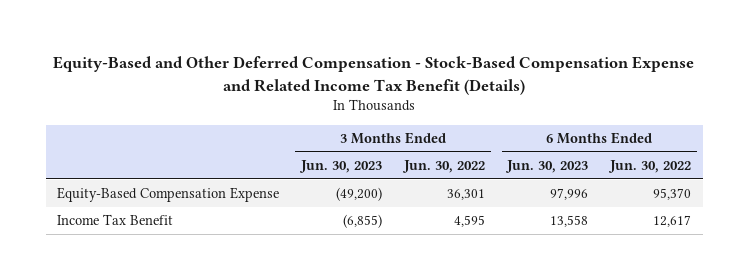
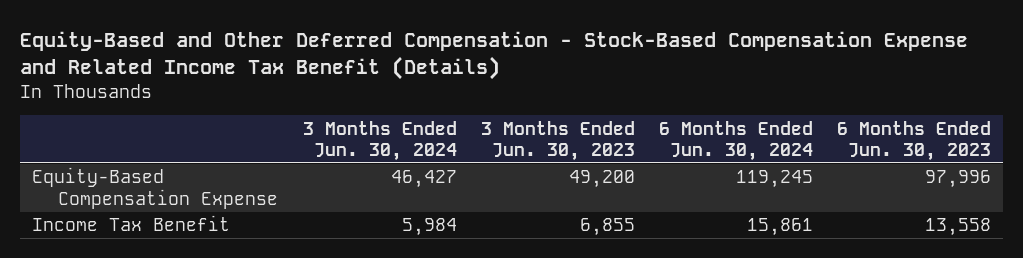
- | 3 Months Ended Jun. 30, 2023 | 3 Months Ended Jun. 30, 2022 | 6 Months Ended Jun. 30, 2023 | 6 Months Ended Jun. 30, 2022
+ | 3 Months Ended Jun. 30, 2024 | 3 Months Ended Jun. 30, 2023 | 6 Months Ended Jun. 30, 2024 | 6 Months Ended Jun. 30, 2023
- Equity-Based Compensation Expense | (49,200) | 36,301 | 97,996 | 95,370
- Income Tax Benefit | (6,855) | 4,595 | 13,558 | 12,617
+ Equity-Based Compensation Expense | 46,427 | 49,200 | 119,245 | 97,996
+ Income Tax Benefit | 5,984 | 6,855 | 15,861 | 13,558

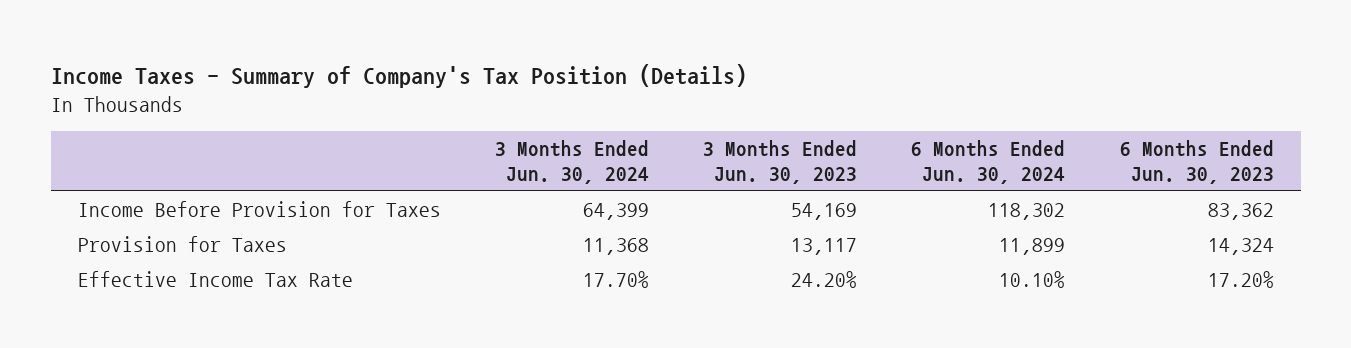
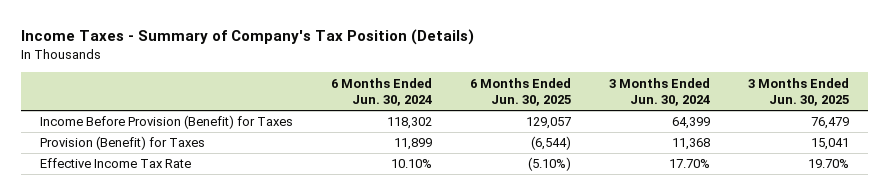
- | 3 Months Ended Jun. 30, 2024 | 3 Months Ended Jun. 30, 2023 | 6 Months Ended Jun. 30, 2024 | 6 Months Ended Jun. 30, 2023
+ | 6 Months Ended Jun. 30, 2024 | 6 Months Ended Jun. 30, 2025 | 3 Months Ended Jun. 30, 2024 | 3 Months Ended Jun. 30, 2025
- Income Before Provision for Taxes | 64,399 | 54,169 | 118,302 | 83,362
- Provision for Taxes | 11,368 | 13,117 | 11,899 | 14,324
+ Income Before Provision (Benefit) for Taxes | 118,302 | 129,057 | 64,399 | 76,479
+ Provision (Benefit) for Taxes | 11,899 | (6,544) | 11,368 | 15,041

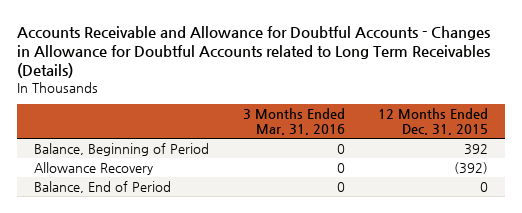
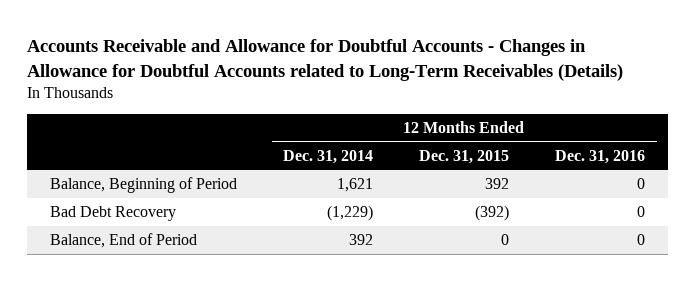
- Accounts Receivable and Allowance for Doubtful Accounts - Changes in Allowance for Doubtful Accounts related to Long Term Receivables (Details)
+ Accounts Receivable and Allowance for Doubtful Accounts - Changes in Allowance for Doubtful Accounts related to Long-Term Receivables (Details)
- | 3 Months Ended Mar. 31, 2016 | 12 Months Ended Dec. 31, 2015
+ | 12 Months Ended Dec. 31, 2014 | 12 Months Ended Dec. 31, 2015 | 12 Months Ended Dec. 31, 2016
- Allowance Recovery | 0 | (392)
+ Bad Debt Recovery | (1,229) | (392) | 0

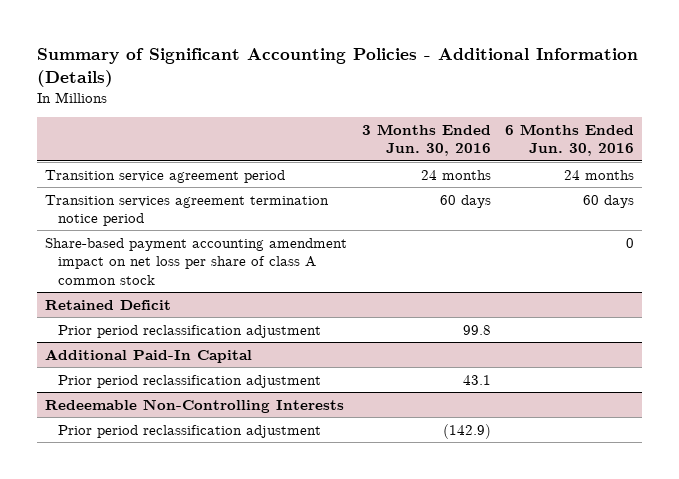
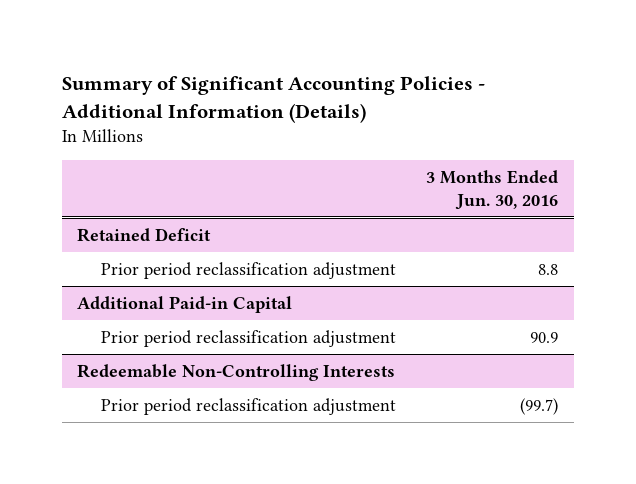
- | 3 Months Ended Jun. 30, 2016 | 6 Months Ended Jun. 30, 2016
+ | 3 Months Ended Jun. 30, 2016
- Transition service agreement period | 24 months | 24 months
- Transition services agreement termination notice period | 60 days | 60 days
- Share-based payment accounting amendment impact on net loss per share of class A common stock | | 0
@ Retained Deficit
- Prior period reclassification adjustment | 99.8 |
- Additional Paid-In Capital
- Prior period reclassification adjustment | 43.1 |
@ Retained Deficit
+ Prior period reclassification adjustment | 8.8
+ Additional Paid-in Capital
+ Prior period reclassification adjustment | 90.9
@ Redeemable Non-Controlling Interests
- Prior period reclassification adjustment | (142.9) |
+ Prior period reclassification adjustment | (99.7)

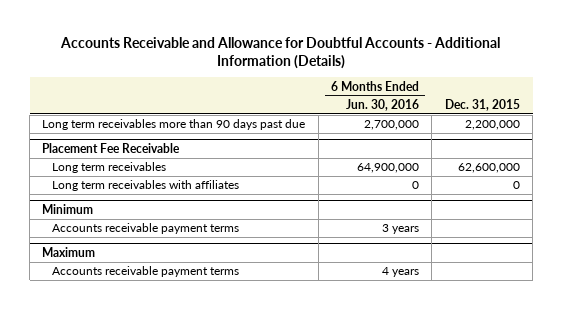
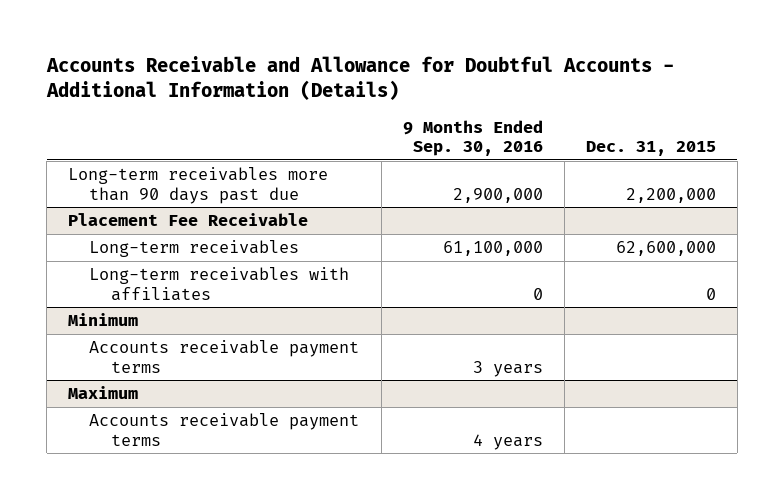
- | 6 Months Ended Jun. 30, 2016 | Dec. 31, 2015
+ | 9 Months Ended Sep. 30, 2016 | Dec. 31, 2015
- Long term receivables more than 90 days past due | 2,700,000 | 2,200,000
+ Long-term receivables more than 90 days past due | 2,900,000 | 2,200,000
@ Placement Fee Receivable
- Long term receivables | 64,900,000 | 62,600,000
- Long term receivables with affiliates | 0 | 0
+ Long-term receivables | 61,100,000 | 62,600,000
+ Long-term receivables with affiliates | 0 | 0

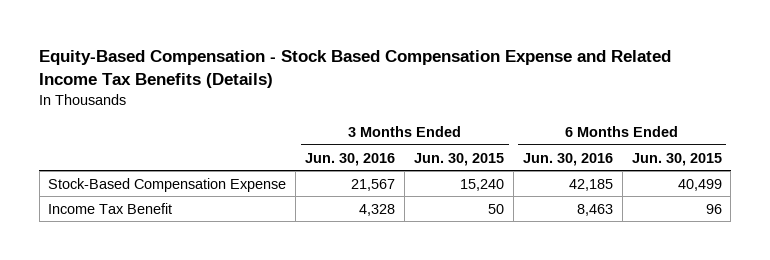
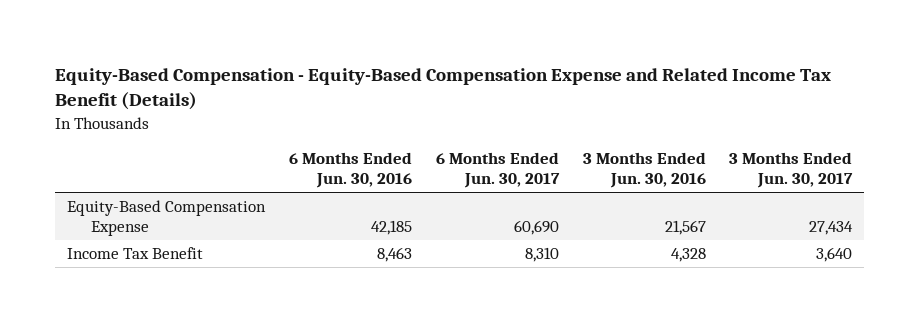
- Equity-Based Compensation - Stock Based Compensation Expense and Related Income Tax Benefits (Details)
+ Equity-Based Compensation - Equity-Based Compensation Expense and Related Income Tax Benefit (Details)
- | 3 Months Ended Jun. 30, 2016 | 3 Months Ended Jun. 30, 2015 | 6 Months Ended Jun. 30, 2016 | 6 Months Ended Jun. 30, 2015
+ | 6 Months Ended Jun. 30, 2016 | 6 Months Ended Jun. 30, 2017 | 3 Months Ended Jun. 30, 2016 | 3 Months Ended Jun. 30, 2017
- Stock-Based Compensation Expense | 21,567 | 15,240 | 42,185 | 40,499
+ Equity-Based Compensation Expense | 42,185 | 60,690 | 21,567 | 27,434

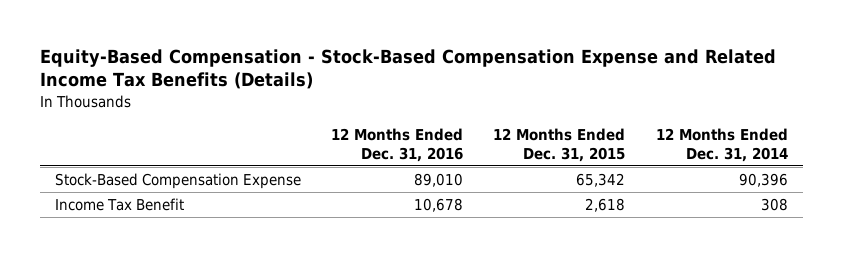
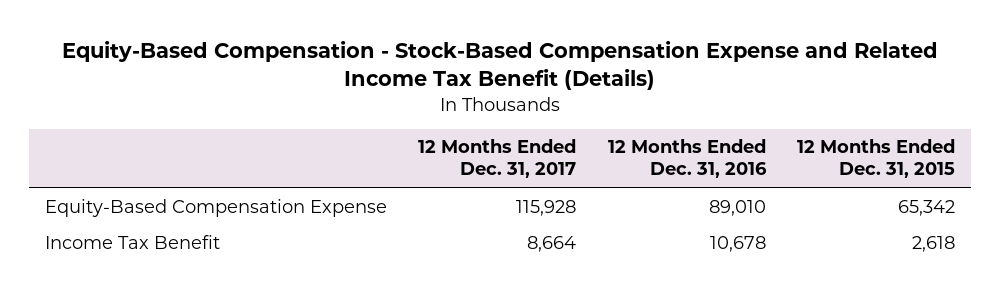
- Equity-Based Compensation - Stock-Based Compensation Expense and Related Income Tax Benefits (Details)
+ Equity-Based Compensation - Stock-Based Compensation Expense and Related Income Tax Benefit (Details)
- | 12 Months Ended Dec. 31, 2016 | 12 Months Ended Dec. 31, 2015 | 12 Months Ended Dec. 31, 2014
+ | 12 Months Ended Dec. 31, 2017 | 12 Months Ended Dec. 31, 2016 | 12 Months Ended Dec. 31, 2015
- Stock-Based Compensation Expense | 89,010 | 65,342 | 90,396
+ Equity-Based Compensation Expense | 115,928 | 89,010 | 65,342

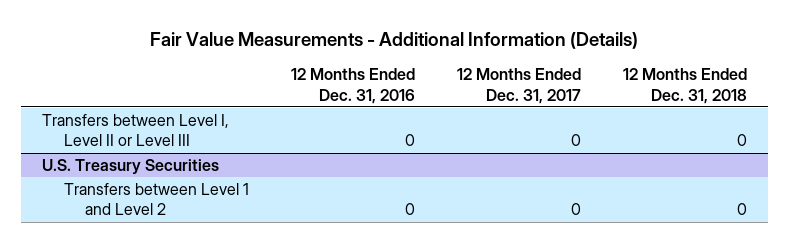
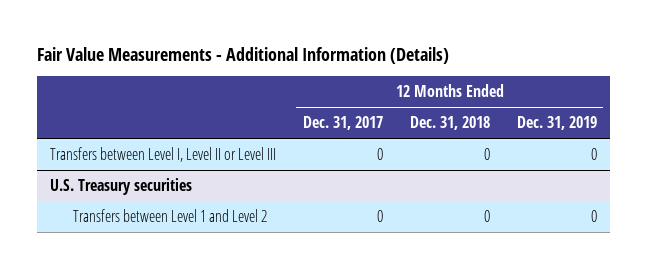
- | 12 Months Ended Dec. 31, 2016 | 12 Months Ended Dec. 31, 2017 | 12 Months Ended Dec. 31, 2018
+ | 12 Months Ended Dec. 31, 2017 | 12 Months Ended Dec. 31, 2018 | 12 Months Ended Dec. 31, 2019
- U.S. Treasury Securities
+ U.S. Treasury securities

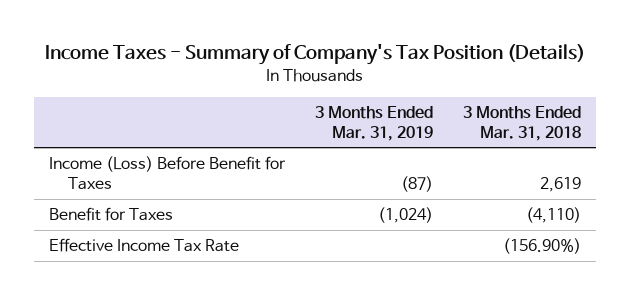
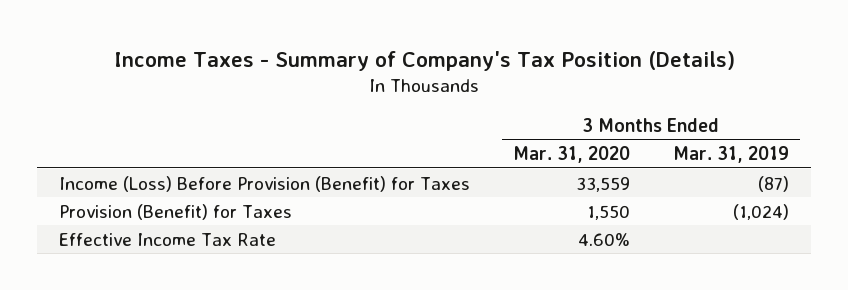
- | 3 Months Ended Mar. 31, 2019 | 3 Months Ended Mar. 31, 2018
+ | 3 Months Ended Mar. 31, 2020 | 3 Months Ended Mar. 31, 2019
- Income (Loss) Before Benefit for Taxes | (87) | 2,619
- Benefit for Taxes | (1,024) | (4,110)
+ Income (Loss) Before Provision (Benefit) for Taxes | 33,559 | (87)
+ Provision (Benefit) for Taxes | 1,550 | (1,024)

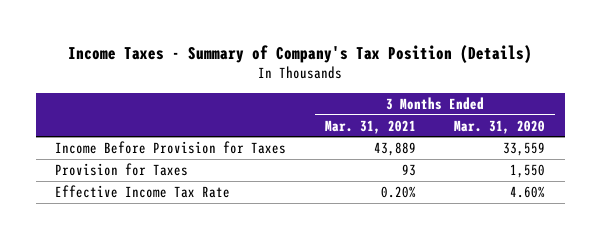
- | 3 Months Ended Mar. 31, 2020 | 3 Months Ended Mar. 31, 2019
+ | 3 Months Ended Mar. 31, 2021 | 3 Months Ended Mar. 31, 2020
- Income (Loss) Before Provision (Benefit) for Taxes | 33,559 | (87)
- Provision (Benefit) for Taxes | 1,550 | (1,024)
+ Income Before Provision for Taxes | 43,889 | 33,559
+ Provision for Taxes | 93 | 1,550

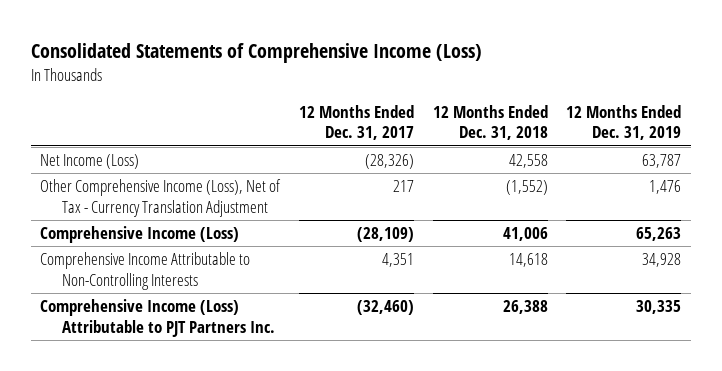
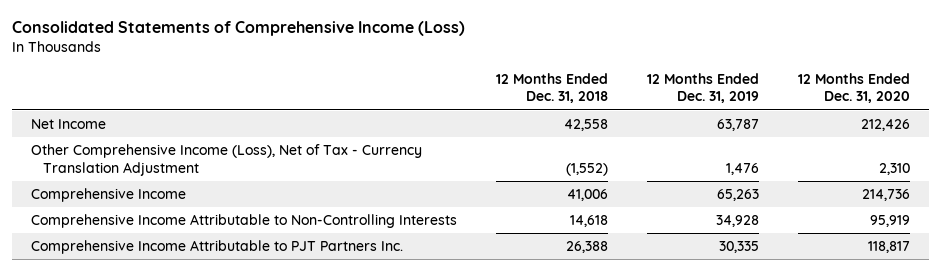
- | 12 Months Ended Dec. 31, 2017 | 12 Months Ended Dec. 31, 2018 | 12 Months Ended Dec. 31, 2019
+ | 12 Months Ended Dec. 31, 2018 | 12 Months Ended Dec. 31, 2019 | 12 Months Ended Dec. 31, 2020
- Net Income (Loss) | (28,326) | 42,558 | 63,787
+ Net Income | 42,558 | 63,787 | 212,426
- Comprehensive Income (Loss) | (28,109) | 41,006 | 65,263
+ Comprehensive Income | 41,006 | 65,263 | 214,736
- Comprehensive Income (Loss) Attributable to PJT Partners Inc. | (32,460) | 26,388 | 30,335
+ Comprehensive Income Attributable to PJT Partners Inc. | 26,388 | 30,335 | 118,817

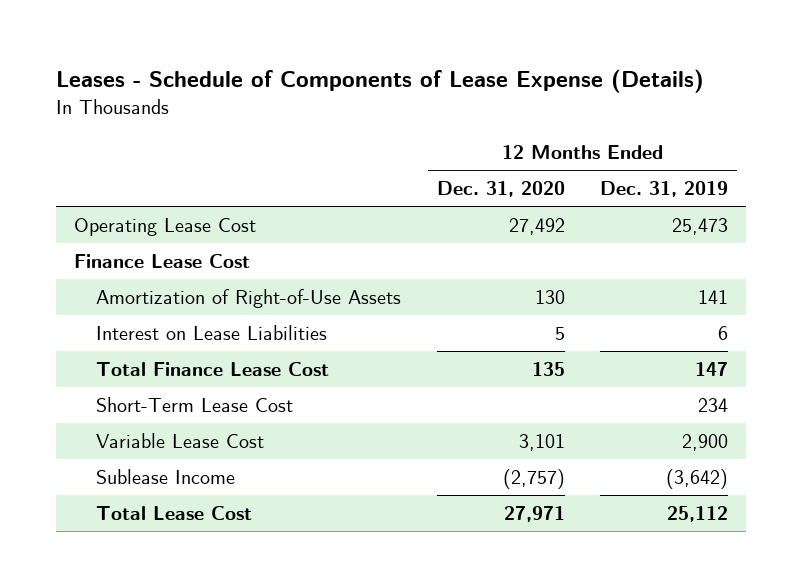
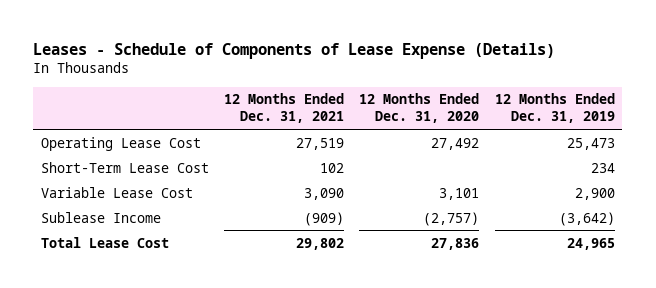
- | 12 Months Ended Dec. 31, 2020 | 12 Months Ended Dec. 31, 2019
+ | 12 Months Ended Dec. 31, 2021 | 12 Months Ended Dec. 31, 2020 | 12 Months Ended Dec. 31, 2019
- Finance Lease Cost
- Amortization of Right-of-Use Assets | 130 | 141
- Interest on Lease Liabilities | 5 | 6
- Total Finance Lease Cost | 135 | 147
- Total Lease Cost | 27,971 | 25,112
+ Total Lease Cost | 29,802 | 27,836 | 24,965

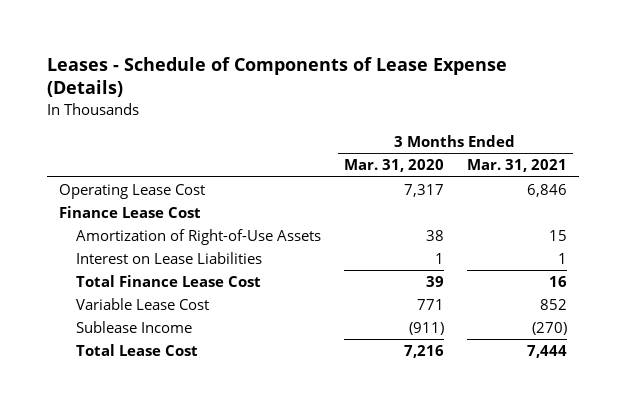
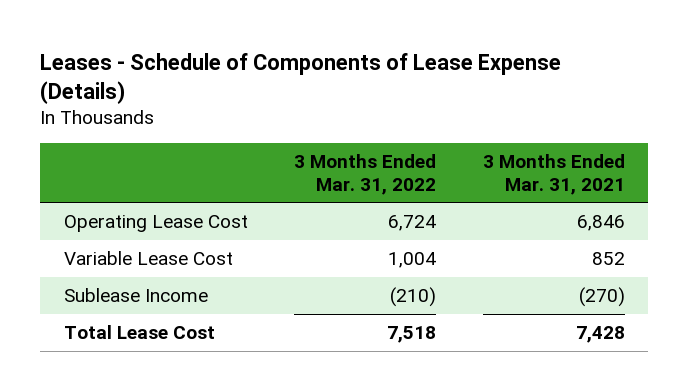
- | 3 Months Ended Mar. 31, 2020 | 3 Months Ended Mar. 31, 2021
+ | 3 Months Ended Mar. 31, 2022 | 3 Months Ended Mar. 31, 2021
- Finance Lease Cost
- Amortization of Right-of-Use Assets | 38 | 15
- Interest on Lease Liabilities | 1 | 1
- Total Finance Lease Cost | 39 | 16
- Total Lease Cost | 7,216 | 7,444
+ Total Lease Cost | 7,518 | 7,428

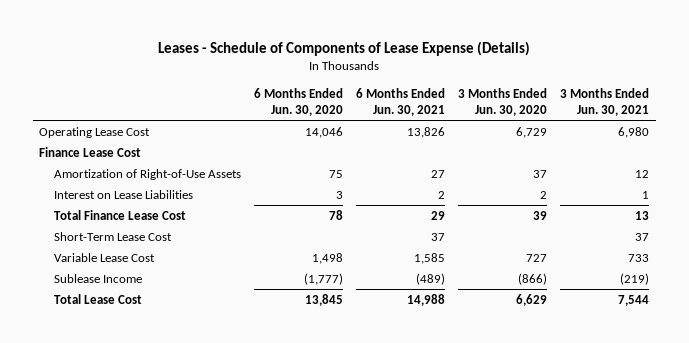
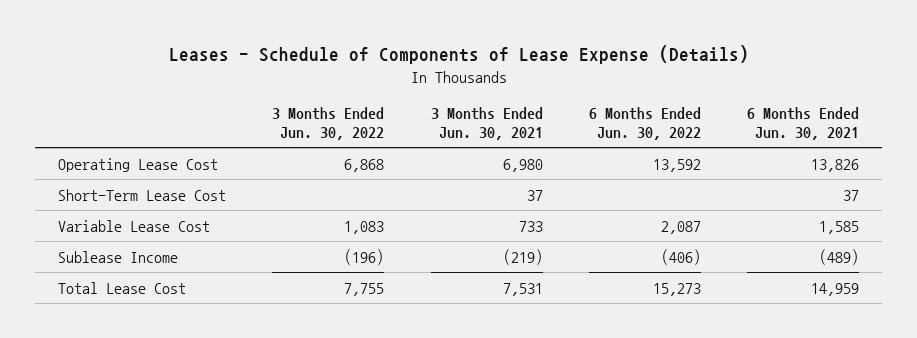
- | 6 Months Ended Jun. 30, 2020 | 6 Months Ended Jun. 30, 2021 | 3 Months Ended Jun. 30, 2020 | 3 Months Ended Jun. 30, 2021
+ | 3 Months Ended Jun. 30, 2022 | 3 Months Ended Jun. 30, 2021 | 6 Months Ended Jun. 30, 2022 | 6 Months Ended Jun. 30, 2021
- Finance Lease Cost
- Amortization of Right-of-Use Assets | 75 | 27 | 37 | 12
- Interest on Lease Liabilities | 3 | 2 | 2 | 1
- Total Finance Lease Cost | 78 | 29 | 39 | 13
- Total Lease Cost | 13,845 | 14,988 | 6,629 | 7,544
+ Total Lease Cost | 7,755 | 7,531 | 15,273 | 14,959

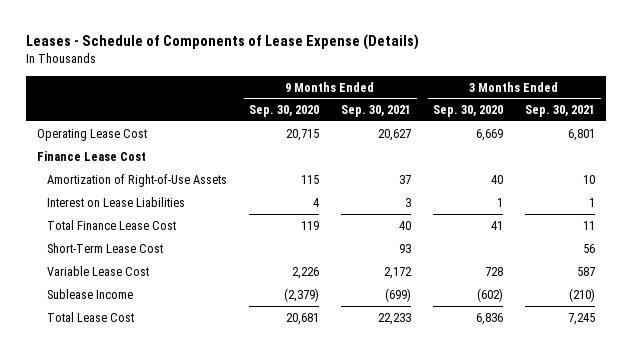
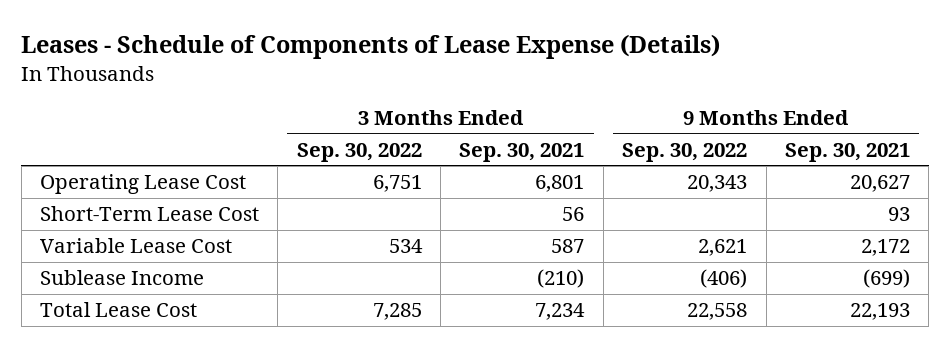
- | 9 Months Ended Sep. 30, 2020 | 9 Months Ended Sep. 30, 2021 | 3 Months Ended Sep. 30, 2020 | 3 Months Ended Sep. 30, 2021
+ | 3 Months Ended Sep. 30, 2022 | 3 Months Ended Sep. 30, 2021 | 9 Months Ended Sep. 30, 2022 | 9 Months Ended Sep. 30, 2021
- Finance Lease Cost
- Amortization of Right-of-Use Assets | 115 | 37 | 40 | 10
- Interest on Lease Liabilities | 4 | 3 | 1 | 1
- Total Finance Lease Cost | 119 | 40 | 41 | 11
- Total Lease Cost | 20,681 | 22,233 | 6,836 | 7,245
+ Total Lease Cost | 7,285 | 7,234 | 22,558 | 22,193

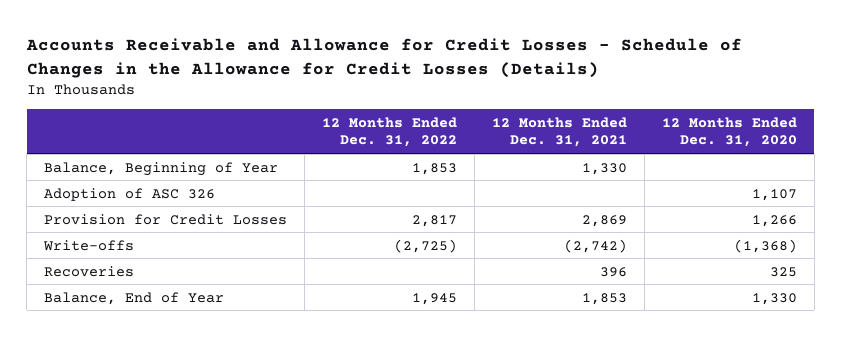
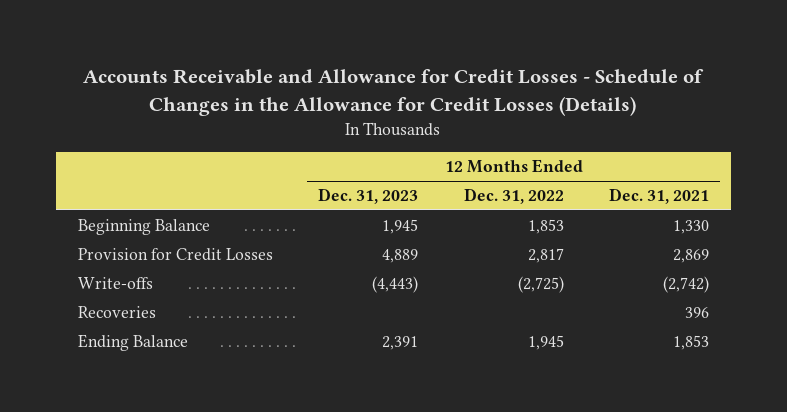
- | 12 Months Ended Dec. 31, 2022 | 12 Months Ended Dec. 31, 2021 | 12 Months Ended Dec. 31, 2020
+ | 12 Months Ended Dec. 31, 2023 | 12 Months Ended Dec. 31, 2022 | 12 Months Ended Dec. 31, 2021
- Balance, Beginning of Year | 1,853 | 1,330 |
- Adoption of ASC 326 | | | 1,107
+ Beginning Balance | 1,945 | 1,853 | 1,330
- Balance, End of Year | 1,945 | 1,853 | 1,330
+ Ending Balance | 2,391 | 1,945 | 1,853

